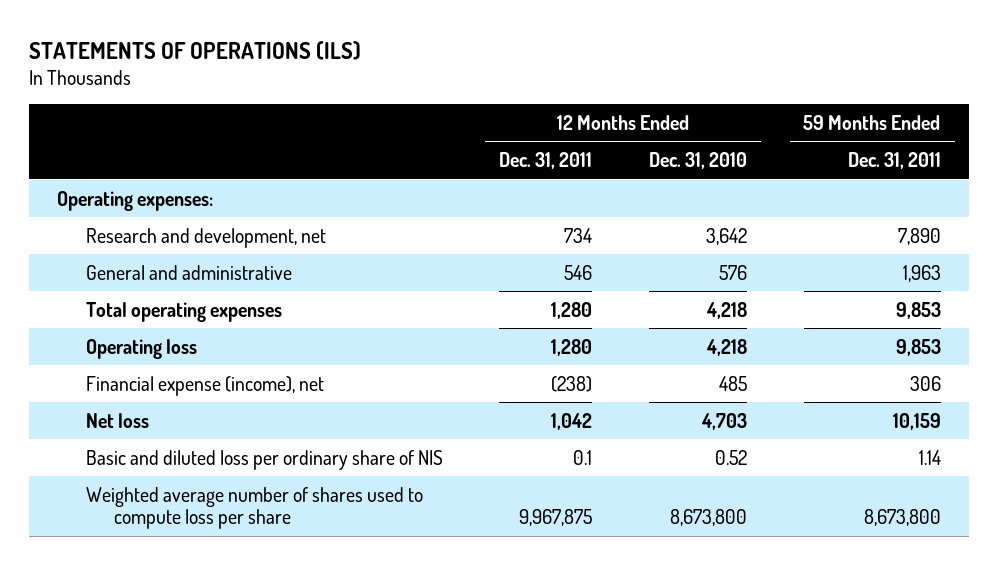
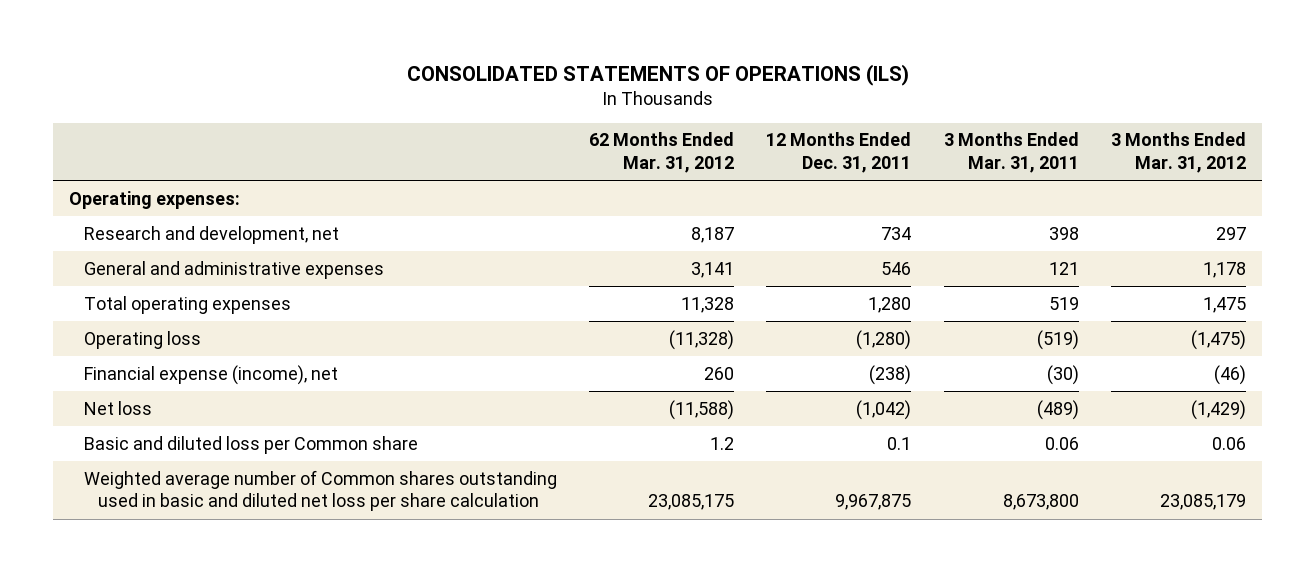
- STATEMENTS OF OPERATIONS (ILS)
+ CONSOLIDATED STATEMENTS OF OPERATIONS (ILS)
- | 12 Months Ended Dec. 31, 2011 | 12 Months Ended Dec. 31, 2010 | 59 Months Ended Dec. 31, 2011
+ | 62 Months Ended Mar. 31, 2012 | 12 Months Ended Dec. 31, 2011 | 3 Months Ended Mar. 31, 2011 | 3 Months Ended Mar. 31, 2012
- General and administrative | 546 | 576 | 1,963
+ General and administrative expenses | 3,141 | 546 | 121 | 1,178
- Operating loss | 1,280 | 4,218 | 9,853
+ Operating loss | (11,328) | (1,280) | (519) | (1,475)
- Net loss | 1,042 | 4,703 | 10,159
- Basic and diluted loss per ordinary share of NIS | 0.1 | 0.52 | 1.14
- Weighted average number of shares used to compute loss per share | 9,967,875 | 8,673,800 | 8,673,800
+ Net loss | (11,588) | (1,042) | (489) | (1,429)
+ Basic and diluted loss per Common share | 1.2 | 0.1 | 0.06 | 0.06
+ Weighted average number of Common shares outstanding used in basic and diluted net loss per share calculation | 23,085,175 | 9,967,875 | 8,673,800 | 23,085,179

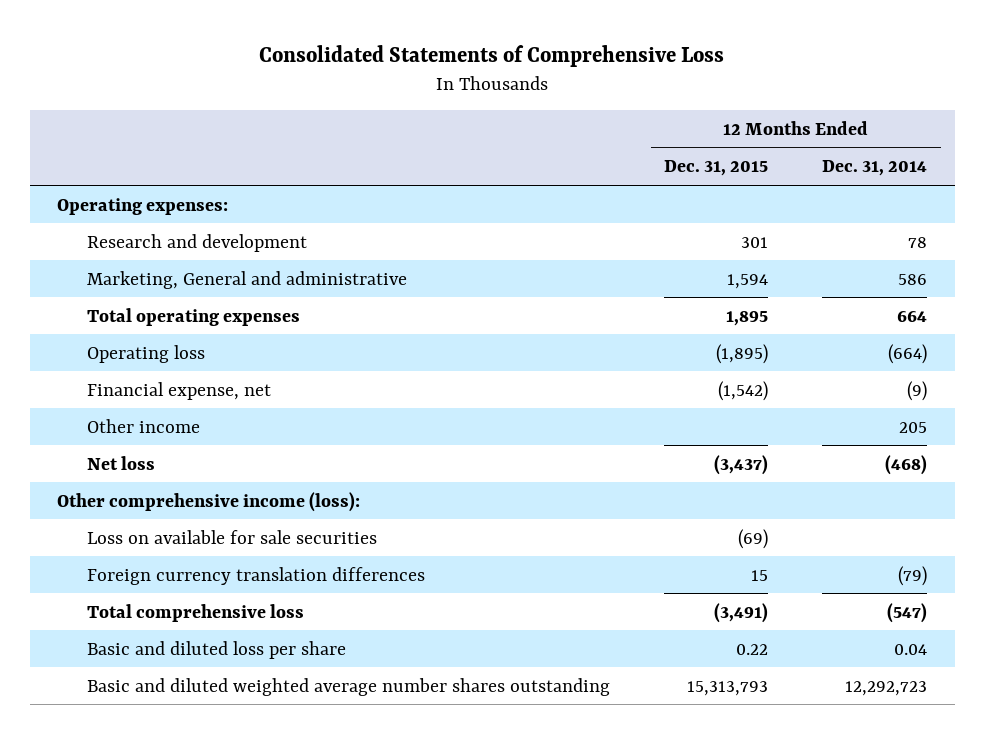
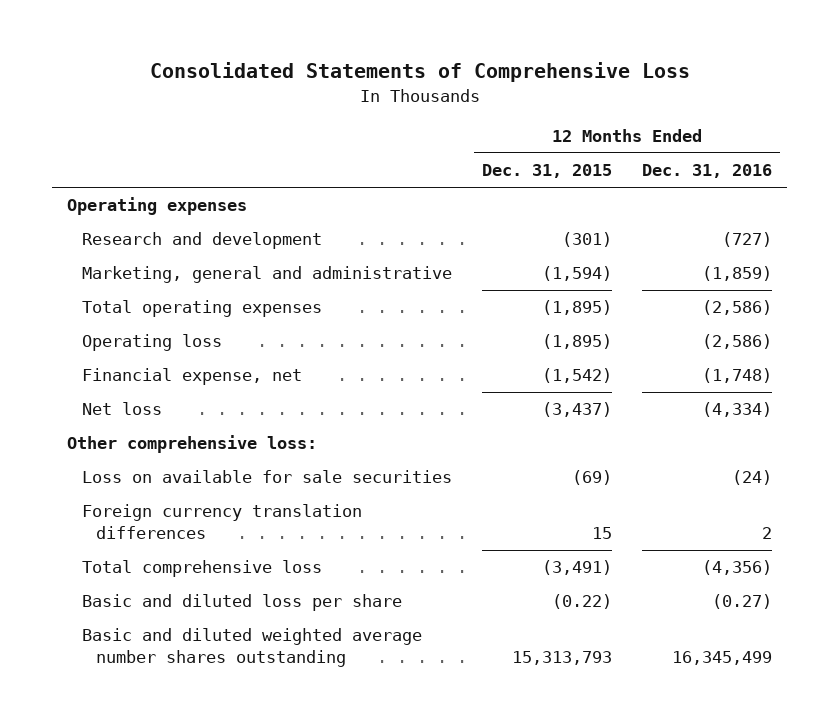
- | 12 Months Ended Dec. 31, 2015 | 12 Months Ended Dec. 31, 2014
+ | 12 Months Ended Dec. 31, 2015 | 12 Months Ended Dec. 31, 2016
- Operating expenses:
- Research and development | 301 | 78
- Marketing, General and administrative | 1,594 | 586
- Total operating expenses | 1,895 | 664
+ Operating expenses
+ Research and development | (301) | (727)
+ Marketing, general and administrative | (1,594) | (1,859)
+ Total operating expenses | (1,895) | (2,586)
- Other income | | 205
- Other comprehensive income (loss):
+ Other comprehensive loss:
- Basic and diluted loss per share | 0.22 | 0.04
+ Basic and diluted loss per share | (0.22) | (0.27)

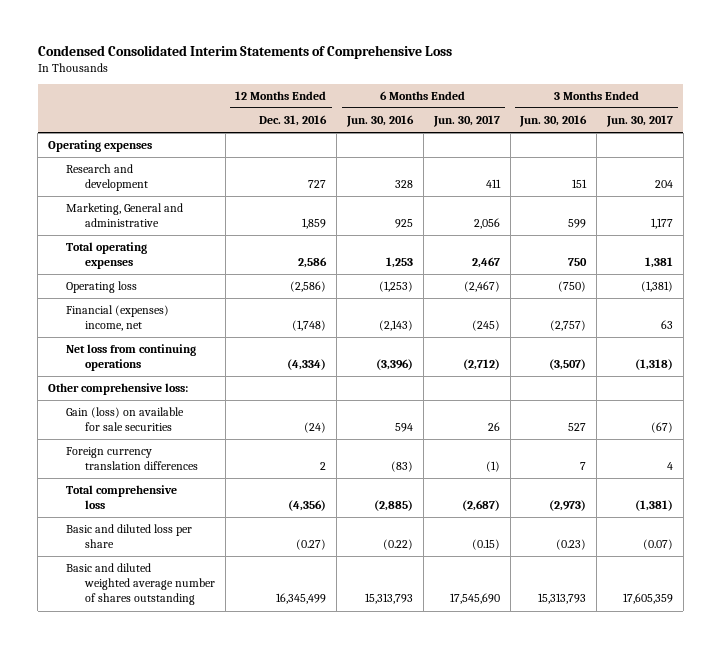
- Consolidated Statements of Comprehensive Loss
+ Condensed Consolidated Interim Statements of Comprehensive Loss
- | 12 Months Ended Dec. 31, 2015 | 12 Months Ended Dec. 31, 2016
+ | 12 Months Ended Dec. 31, 2016 | 6 Months Ended Jun. 30, 2016 | 6 Months Ended Jun. 30, 2017 | 3 Months Ended Jun. 30, 2016 | 3 Months Ended Jun. 30, 2017
- Research and development | (301) | (727)
- Marketing, general and administrative | (1,594) | (1,859)
- Total operating expenses | (1,895) | (2,586)
+ Research and development | 727 | 328 | 411 | 151 | 204
+ Marketing, General and administrative | 1,859 | 925 | 2,056 | 599 | 1,177
+ Total operating expenses | 2,586 | 1,253 | 2,467 | 750 | 1,381
- Financial expense, net | (1,542) | (1,748)
- Net loss | (3,437) | (4,334)
+ Financial (expenses) income, net | (1,748) | (2,143) | (245) | (2,757) | 63
+ Net loss from continuing operations | (4,334) | (3,396) | (2,712) | (3,507) | (1,318)
- Loss on available for sale securities | (69) | (24)
+ Gain (loss) on available for sale securities | (24) | 594 | 26 | 527 | (67)
- Basic and diluted weighted average number shares outstanding | 15,313,793 | 16,345,499
+ Basic and diluted weighted average number of shares outstanding | 16,345,499 | 15,313,793 | 17,545,690 | 15,313,793 | 17,605,359

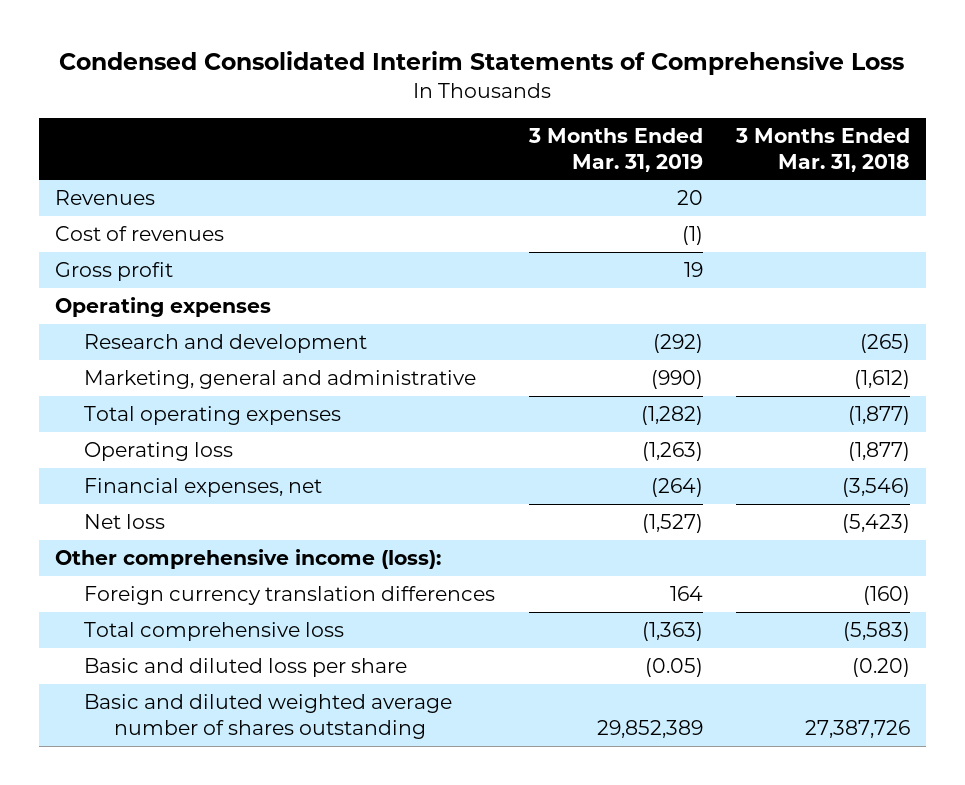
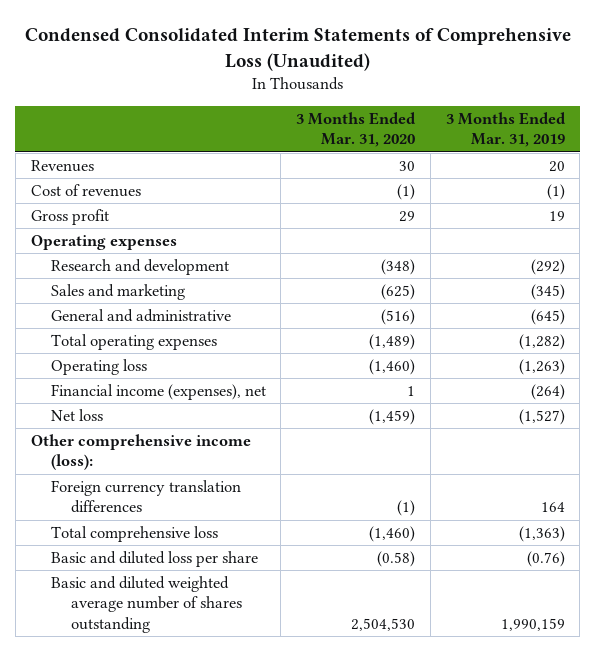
- Condensed Consolidated Interim Statements of Comprehensive Loss
+ Condensed Consolidated Interim Statements of Comprehensive Loss (Unaudited)
- | 3 Months Ended Mar. 31, 2019 | 3 Months Ended Mar. 31, 2018
+ | 3 Months Ended Mar. 31, 2020 | 3 Months Ended Mar. 31, 2019
- Marketing, general and administrative | (990) | (1,612)
+ Sales and marketing | (625) | (345)
+ General and administrative | (516) | (645)
- Financial expenses, net | (264) | (3,546)
+ Financial income (expenses), net | 1 | (264)
- Basic and diluted loss per share | (0.05) | (0.20)
- Basic and diluted weighted average number of shares outstanding | 29,852,389 | 27,387,726
+ Basic and diluted loss per share | (0.58) | (0.76)
+ Basic and diluted weighted average number of shares outstanding | 2,504,530 | 1,990,159

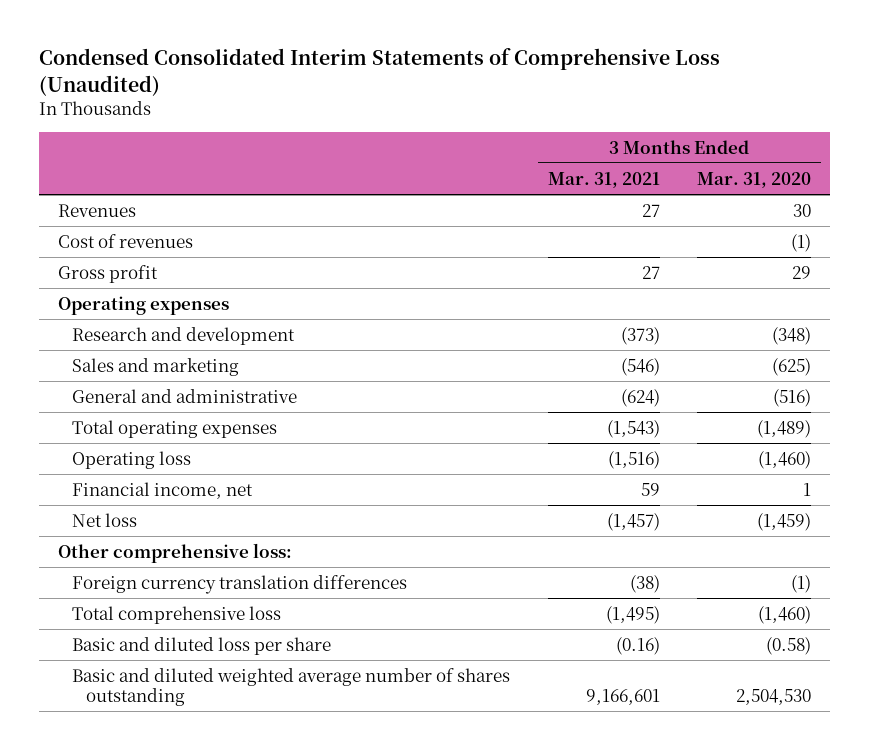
- | 3 Months Ended Mar. 31, 2020 | 3 Months Ended Mar. 31, 2019
+ | 3 Months Ended Mar. 31, 2021 | 3 Months Ended Mar. 31, 2020
- Financial income (expenses), net | 1 | (264)
+ Financial income, net | 59 | 1
- Other comprehensive income (loss):
+ Other comprehensive loss:

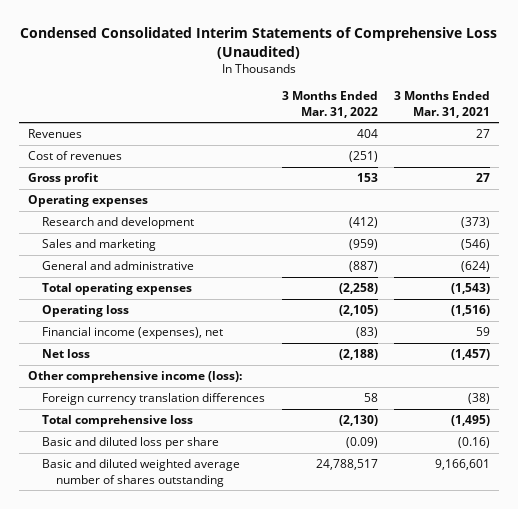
- | 3 Months Ended Mar. 31, 2021 | 3 Months Ended Mar. 31, 2020
+ | 3 Months Ended Mar. 31, 2022 | 3 Months Ended Mar. 31, 2021
- Financial income, net | 59 | 1
+ Financial income (expenses), net | (83) | 59
- Other comprehensive loss:
+ Other comprehensive income (loss):

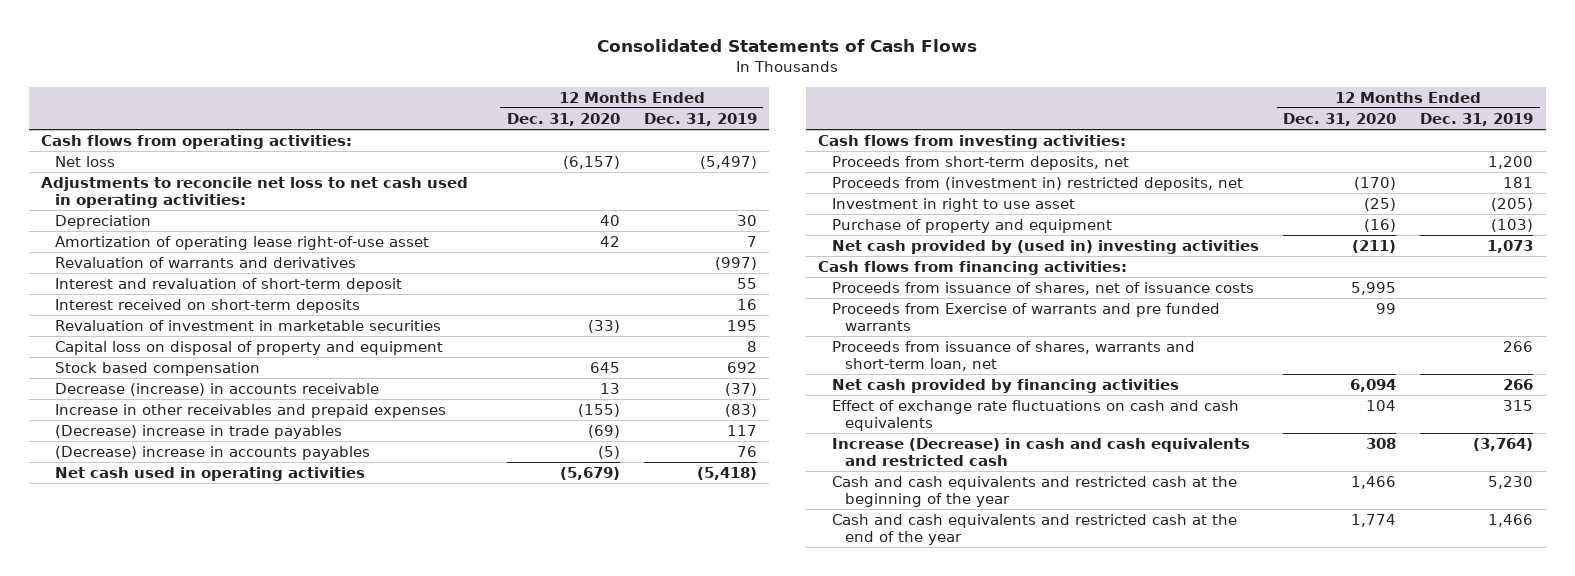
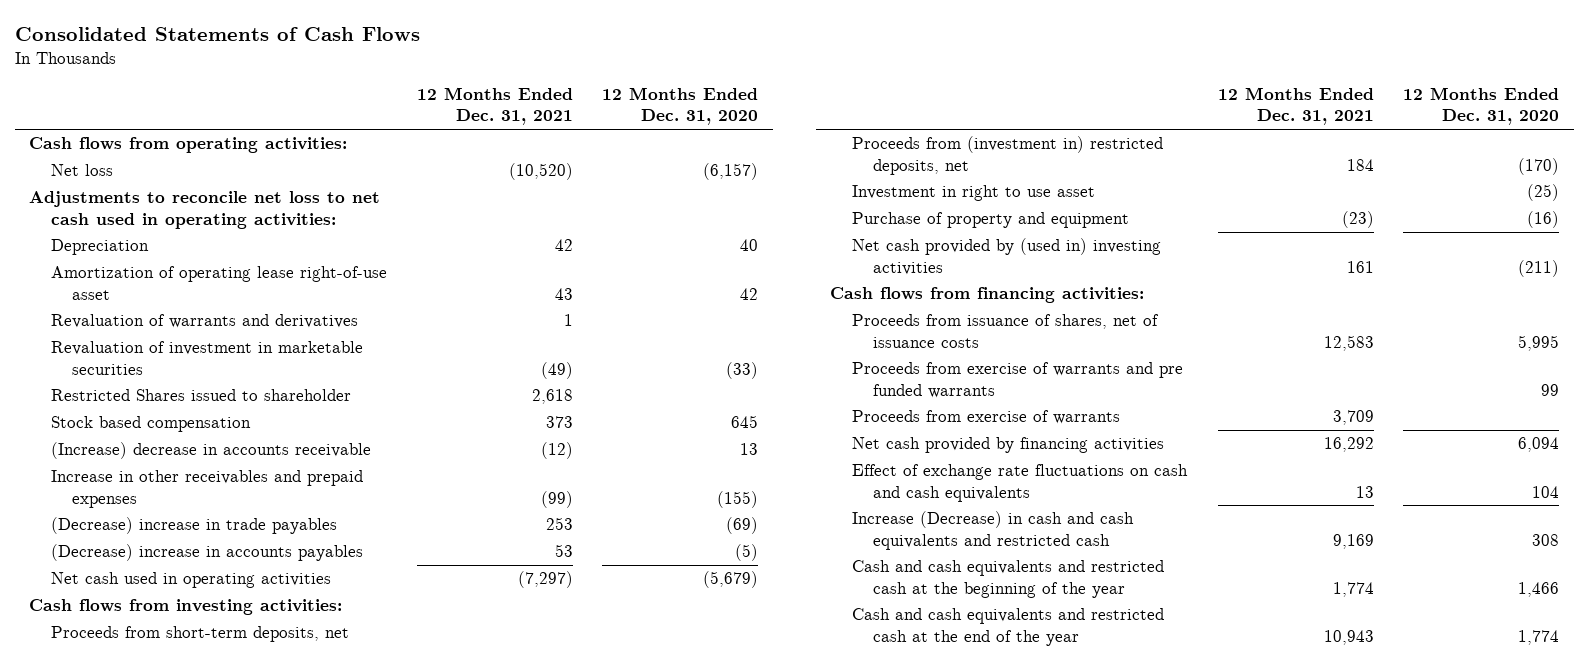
- | 12 Months Ended Dec. 31, 2020 | 12 Months Ended Dec. 31, 2019
+ | 12 Months Ended Dec. 31, 2021 | 12 Months Ended Dec. 31, 2020
- Interest and revaluation of short-term deposit | | 55
- Interest received on short-term deposits | | 16
- Capital loss on disposal of property and equipment | | 8
+ Restricted Shares issued to shareholder | 2,618 |
- Decrease (increase) in accounts receivable | 13 | (37)
+ (Increase) decrease in accounts receivable | (12) | 13
- Proceeds from Exercise of warrants and pre funded warrants | 99 |
- Proceeds from issuance of shares, warrants and short-term loan, net | | 266
+ Proceeds from exercise of warrants and pre funded warrants | | 99
+ Proceeds from exercise of warrants | 3,709 |

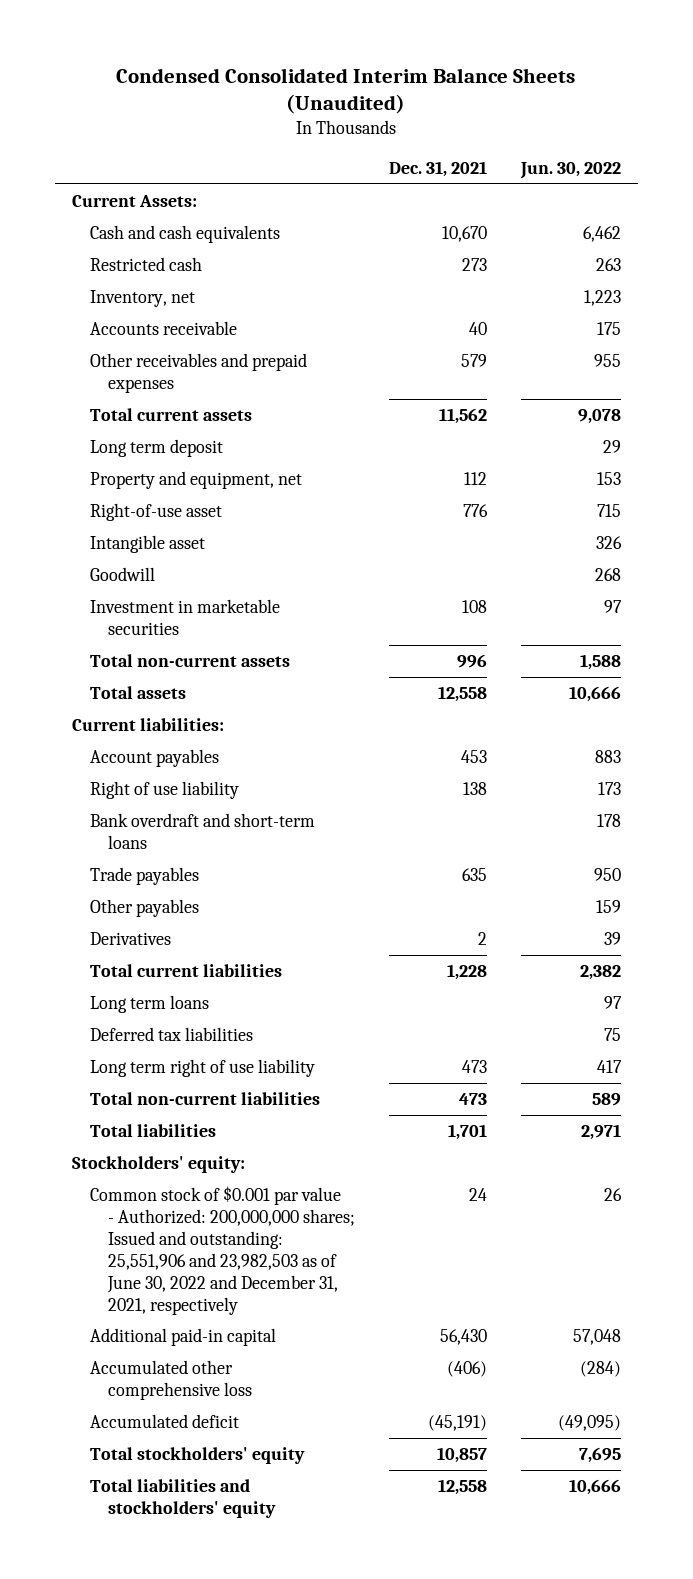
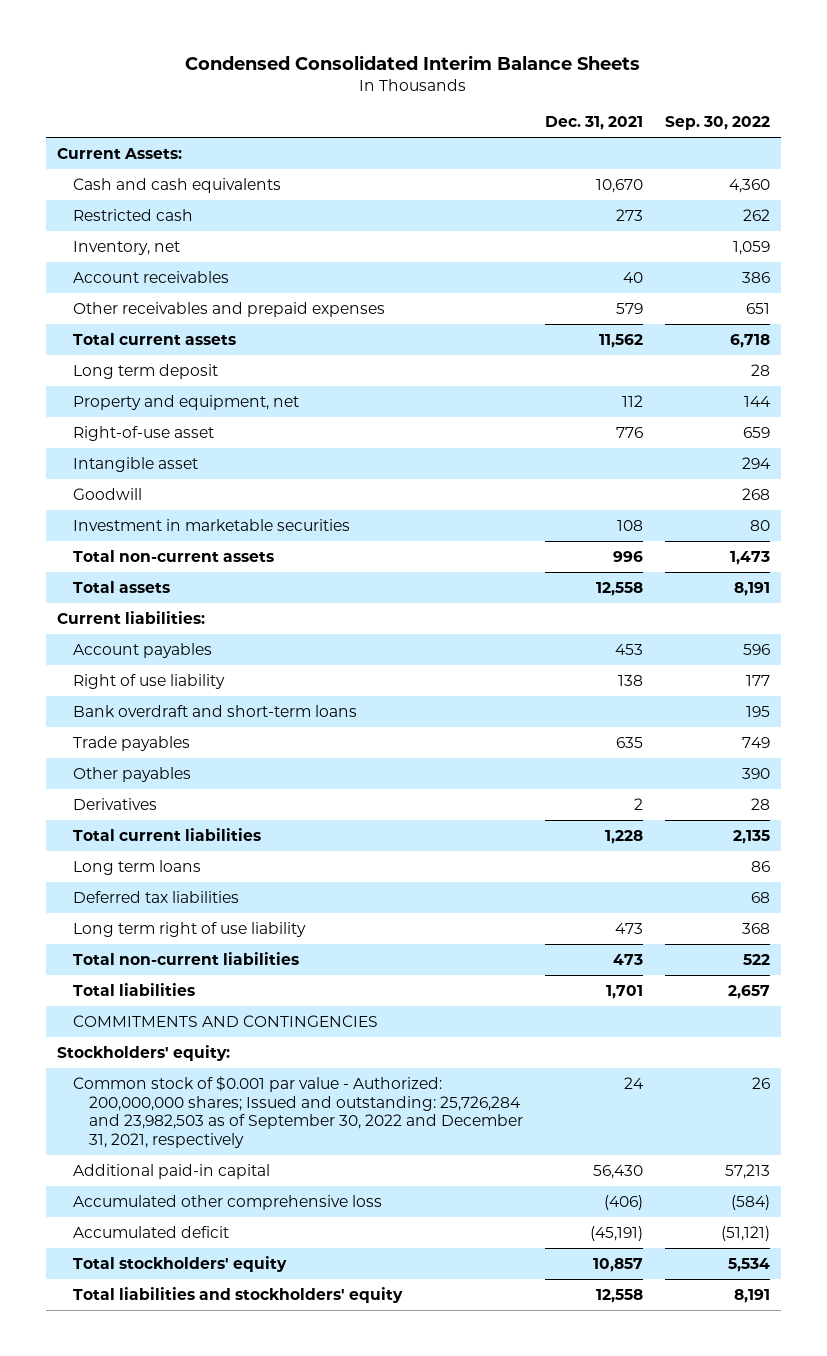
- Condensed Consolidated Interim Balance Sheets (Unaudited)
+ Condensed Consolidated Interim Balance Sheets
- | Dec. 31, 2021 | Jun. 30, 2022
+ | Dec. 31, 2021 | Sep. 30, 2022
- Accounts receivable | 40 | 175
+ Account receivables | 40 | 386
+ COMMITMENTS AND CONTINGENCIES
- Common stock of $0.001 par value - Authorized: 200,000,000 shares; Issued and outstanding: 25,551,906 and 23,982,503 as of June 30, 2022 and December 31, 2021, respectively | 24 | 26
+ Common stock of $0.001 par value - Authorized: 200,000,000 shares; Issued and outstanding: 25,726,284 and 23,982,503 as of September 30, 2022 and December 31, 2021, respectively | 24 | 26

